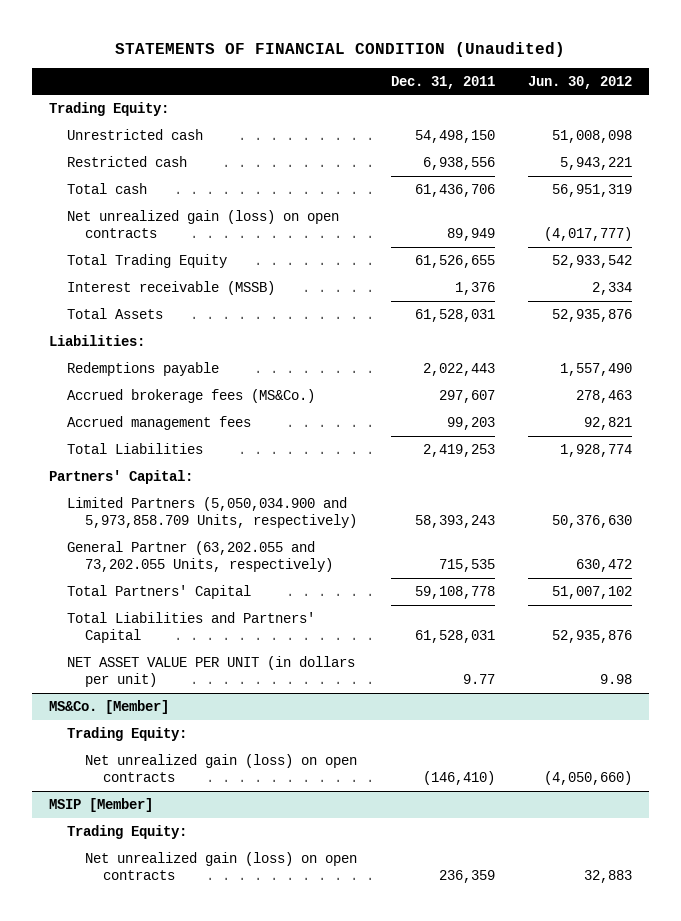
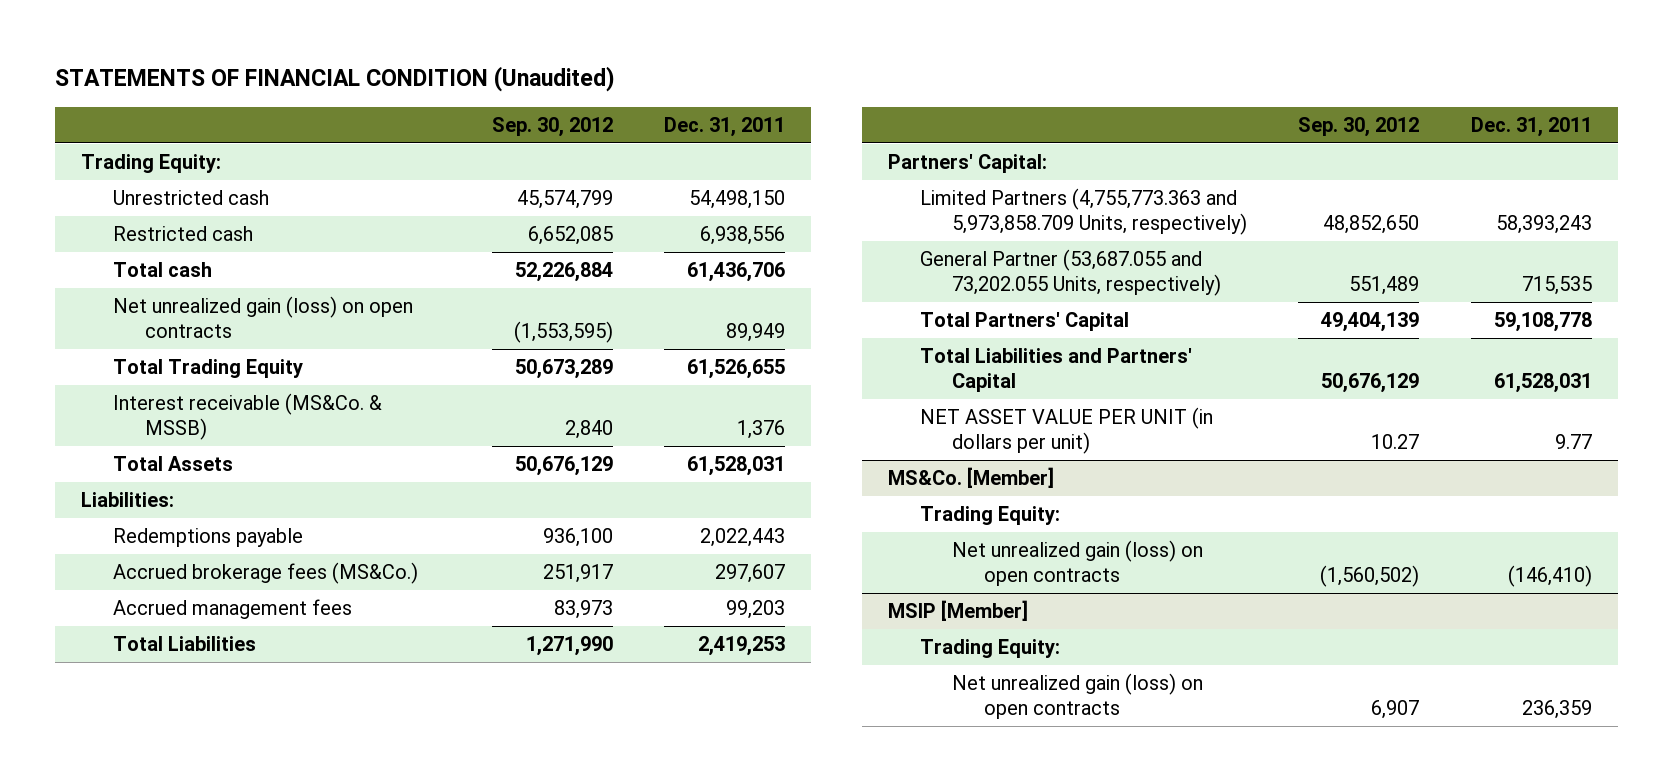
- | Dec. 31, 2011 | Jun. 30, 2012
+ | Sep. 30, 2012 | Dec. 31, 2011
- Interest receivable (MSSB) | 1,376 | 2,334
+ Interest receivable (MS&Co. & MSSB) | 2,840 | 1,376
- Limited Partners (5,050,034.900 and 5,973,858.709 Units, respectively) | 58,393,243 | 50,376,630
- General Partner (63,202.055 and 73,202.055 Units, respectively) | 715,535 | 630,472
+ Limited Partners (4,755,773.363 and 5,973,858.709 Units, respectively) | 48,852,650 | 58,393,243
+ General Partner (53,687.055 and 73,202.055 Units, respectively) | 551,489 | 715,535

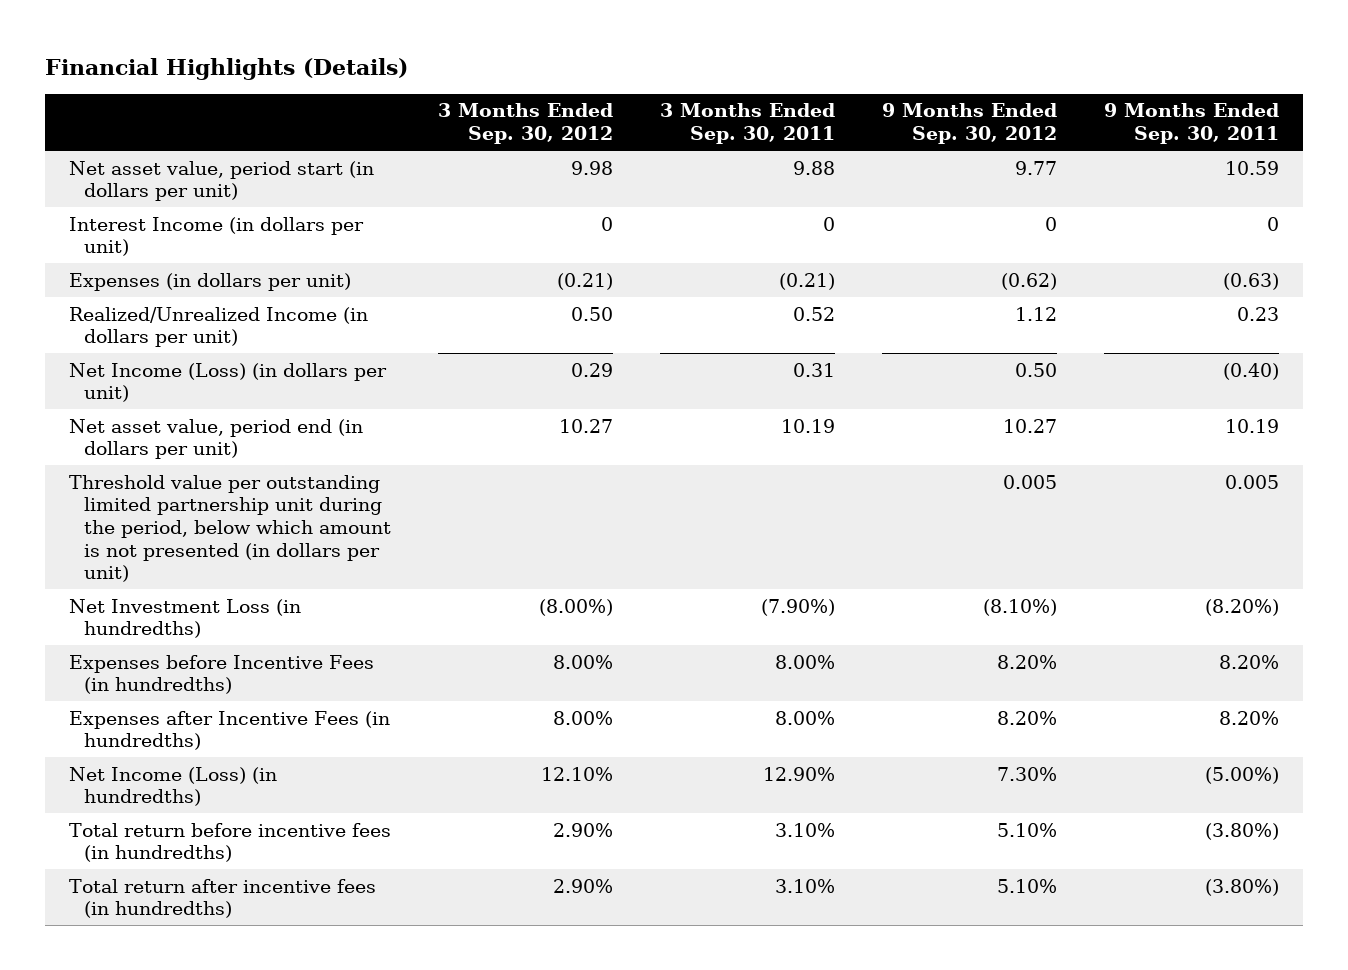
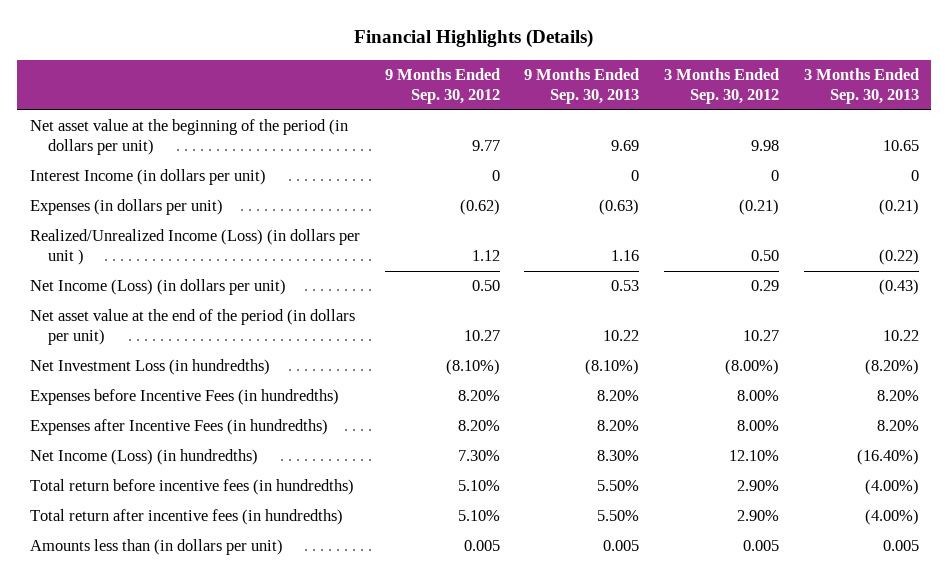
- | 3 Months Ended Sep. 30, 2012 | 3 Months Ended Sep. 30, 2011 | 9 Months Ended Sep. 30, 2012 | 9 Months Ended Sep. 30, 2011
+ | 9 Months Ended Sep. 30, 2012 | 9 Months Ended Sep. 30, 2013 | 3 Months Ended Sep. 30, 2012 | 3 Months Ended Sep. 30, 2013
- Net asset value, period start (in dollars per unit) | 9.98 | 9.88 | 9.77 | 10.59
+ Net asset value at the beginning of the period (in dollars per unit) | 9.77 | 9.69 | 9.98 | 10.65
- Realized/Unrealized Income (in dollars per unit) | 0.50 | 0.52 | 1.12 | 0.23
+ Realized/Unrealized Income (Loss) (in dollars per unit ) | 1.12 | 1.16 | 0.50 | (0.22)
- Net asset value, period end (in dollars per unit) | 10.27 | 10.19 | 10.27 | 10.19
- Threshold value per outstanding limited partnership unit during the period, below which amount is not presented (in dollars per unit) | | | 0.005 | 0.005
+ Net asset value at the end of the period (in dollars per unit) | 10.27 | 10.22 | 10.27 | 10.22
+ Amounts less than (in dollars per unit) | 0.005 | 0.005 | 0.005 | 0.005

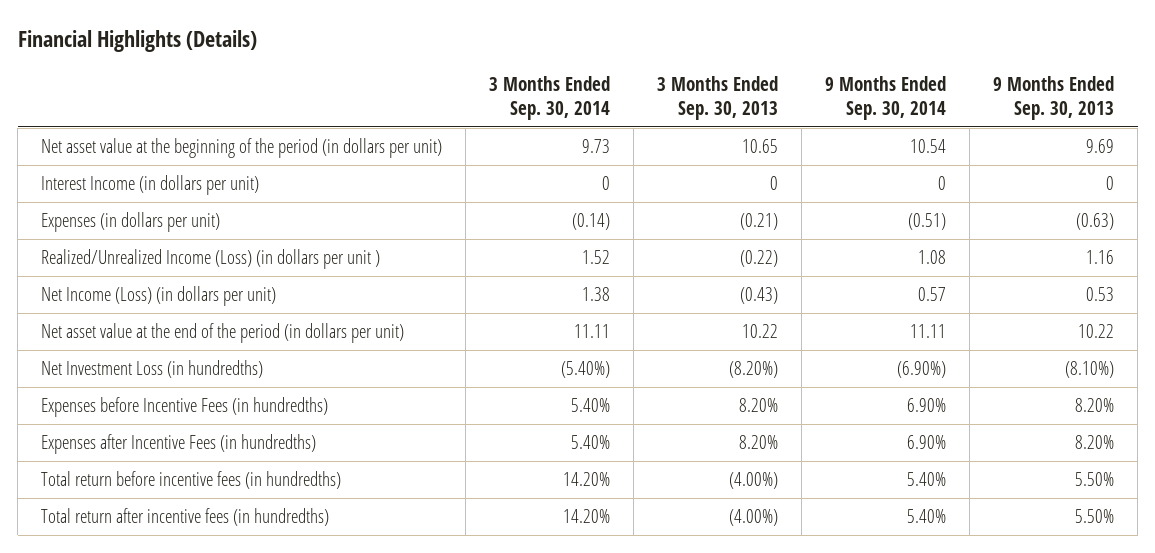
- | 9 Months Ended Sep. 30, 2012 | 9 Months Ended Sep. 30, 2013 | 3 Months Ended Sep. 30, 2012 | 3 Months Ended Sep. 30, 2013
+ | 3 Months Ended Sep. 30, 2014 | 3 Months Ended Sep. 30, 2013 | 9 Months Ended Sep. 30, 2014 | 9 Months Ended Sep. 30, 2013
- Net Income (Loss) (in hundredths) | 7.30% | 8.30% | 12.10% | (16.40%)
- Amounts less than (in dollars per unit) | 0.005 | 0.005 | 0.005 | 0.005

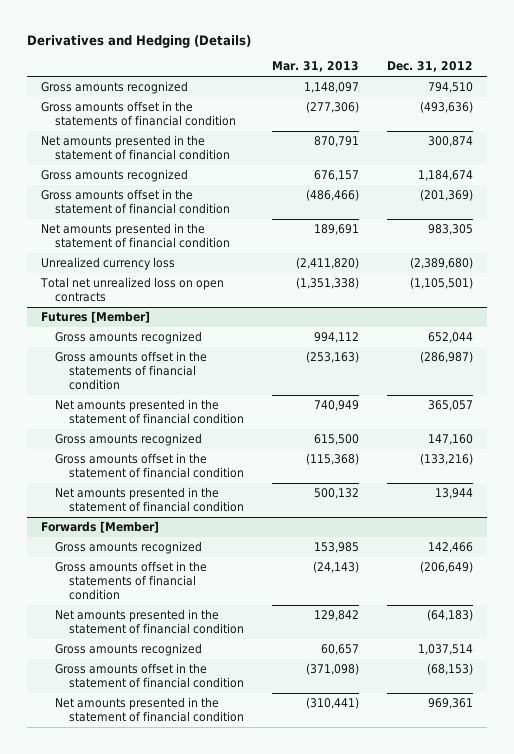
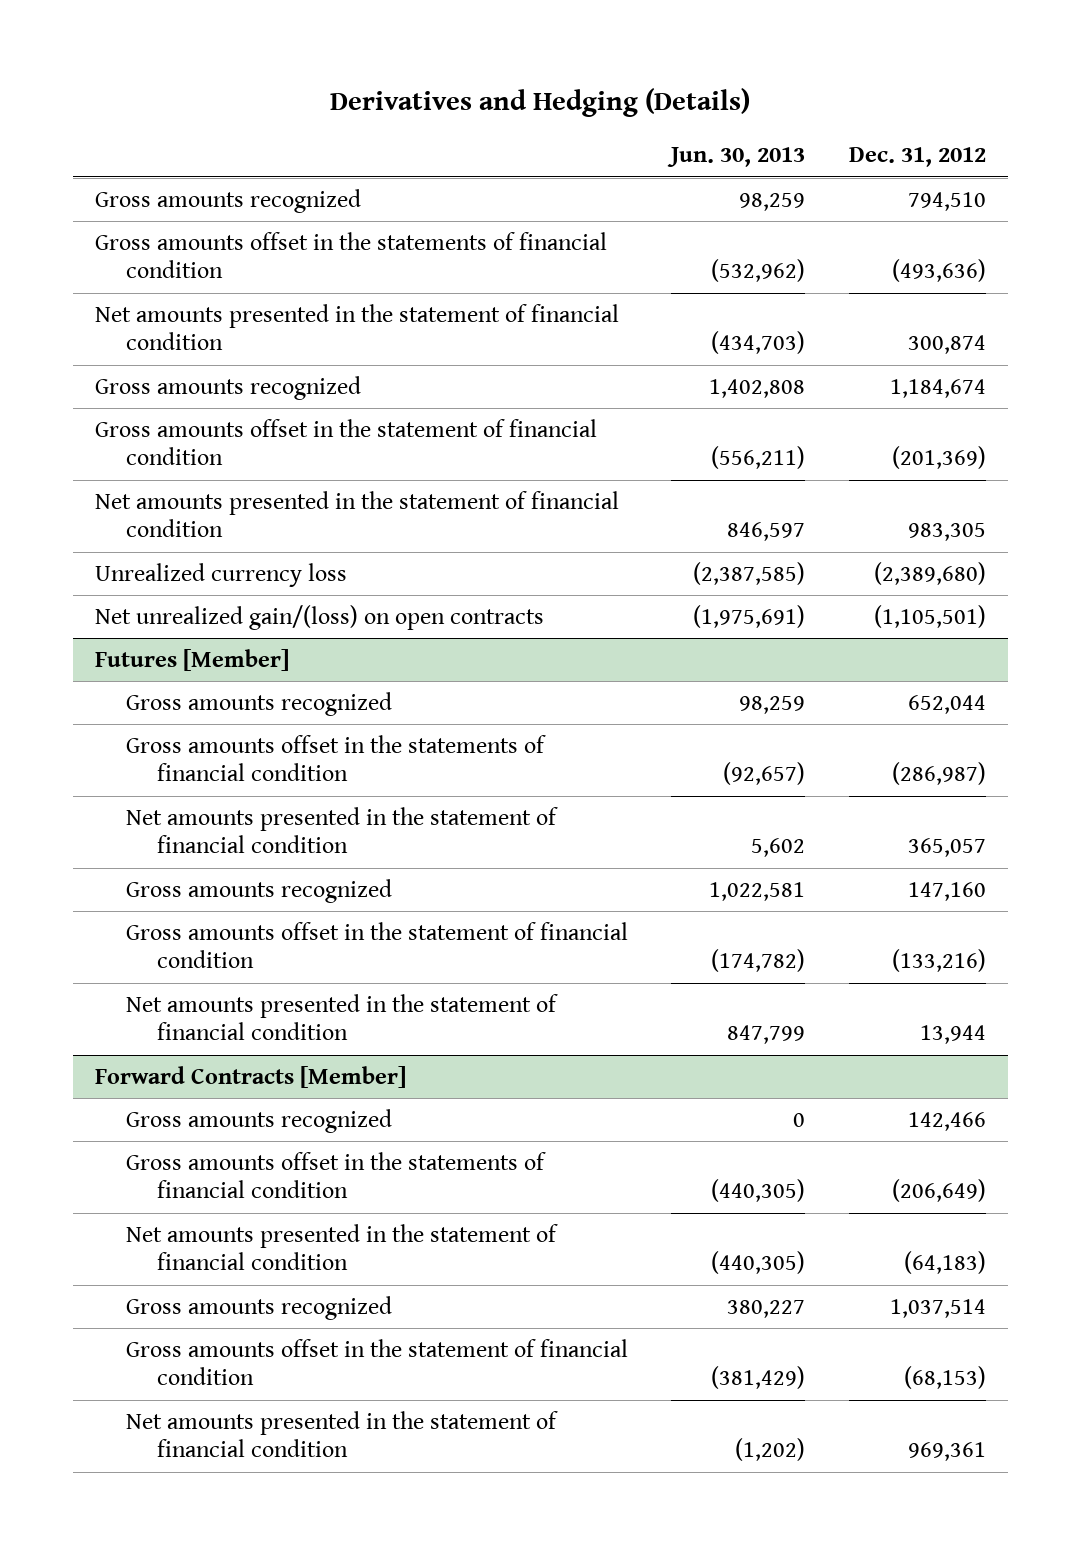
- | Mar. 31, 2013 | Dec. 31, 2012
+ | Jun. 30, 2013 | Dec. 31, 2012
- Total net unrealized loss on open contracts | (1,351,338) | (1,105,501)
+ Net unrealized gain/(loss) on open contracts | (1,975,691) | (1,105,501)
- Forwards [Member]
+ Forward Contracts [Member]

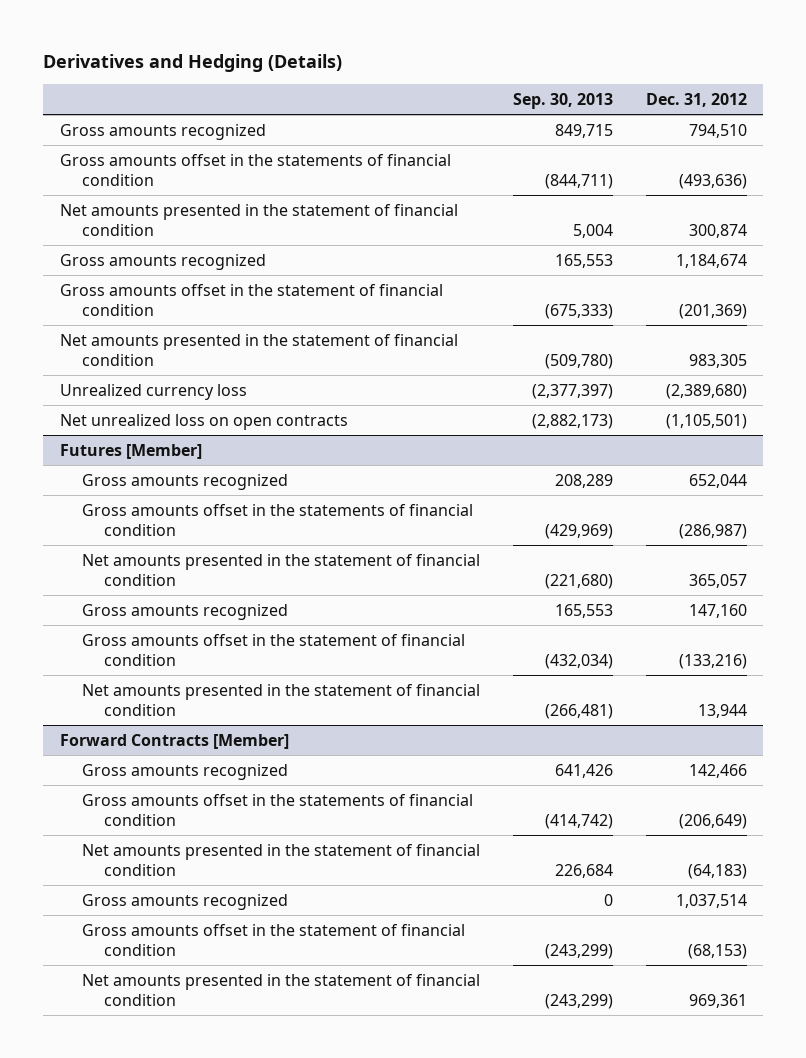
- | Jun. 30, 2013 | Dec. 31, 2012
+ | Sep. 30, 2013 | Dec. 31, 2012
- Net unrealized gain/(loss) on open contracts | (1,975,691) | (1,105,501)
+ Net unrealized loss on open contracts | (2,882,173) | (1,105,501)

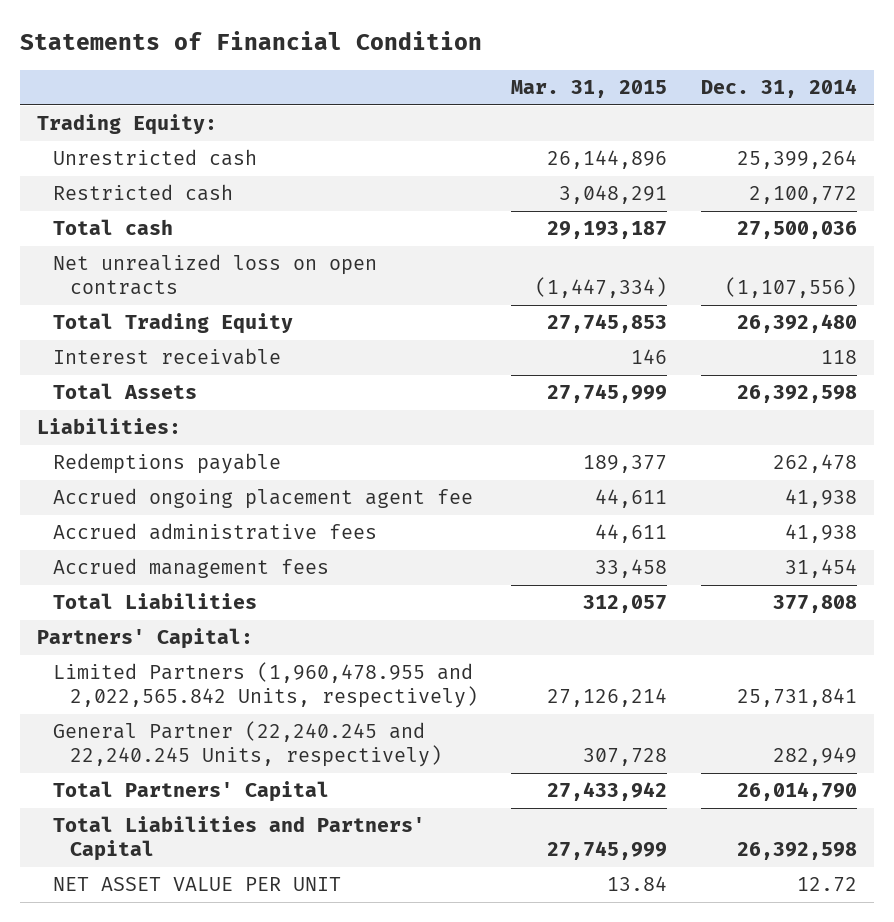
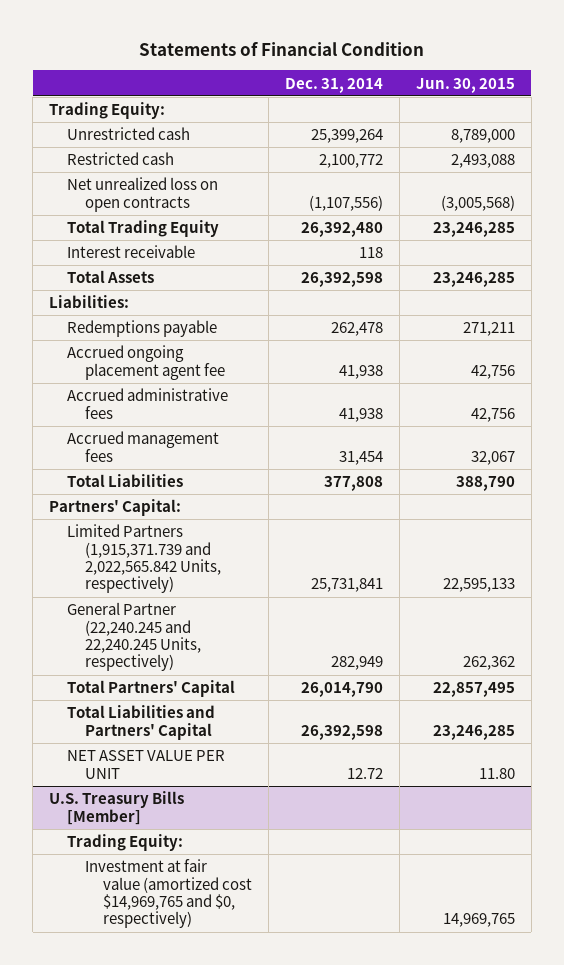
- | Mar. 31, 2015 | Dec. 31, 2014
+ | Dec. 31, 2014 | Jun. 30, 2015
- Total cash | 29,193,187 | 27,500,036
- Limited Partners (1,960,478.955 and 2,022,565.842 Units, respectively) | 27,126,214 | 25,731,841
+ Limited Partners (1,915,371.739 and 2,022,565.842 Units, respectively) | 25,731,841 | 22,595,133
+ U.S. Treasury Bills [Member]
+ Trading Equity:
+ Investment at fair value (amortized cost $14,969,765 and $0, respectively) | | 14,969,765

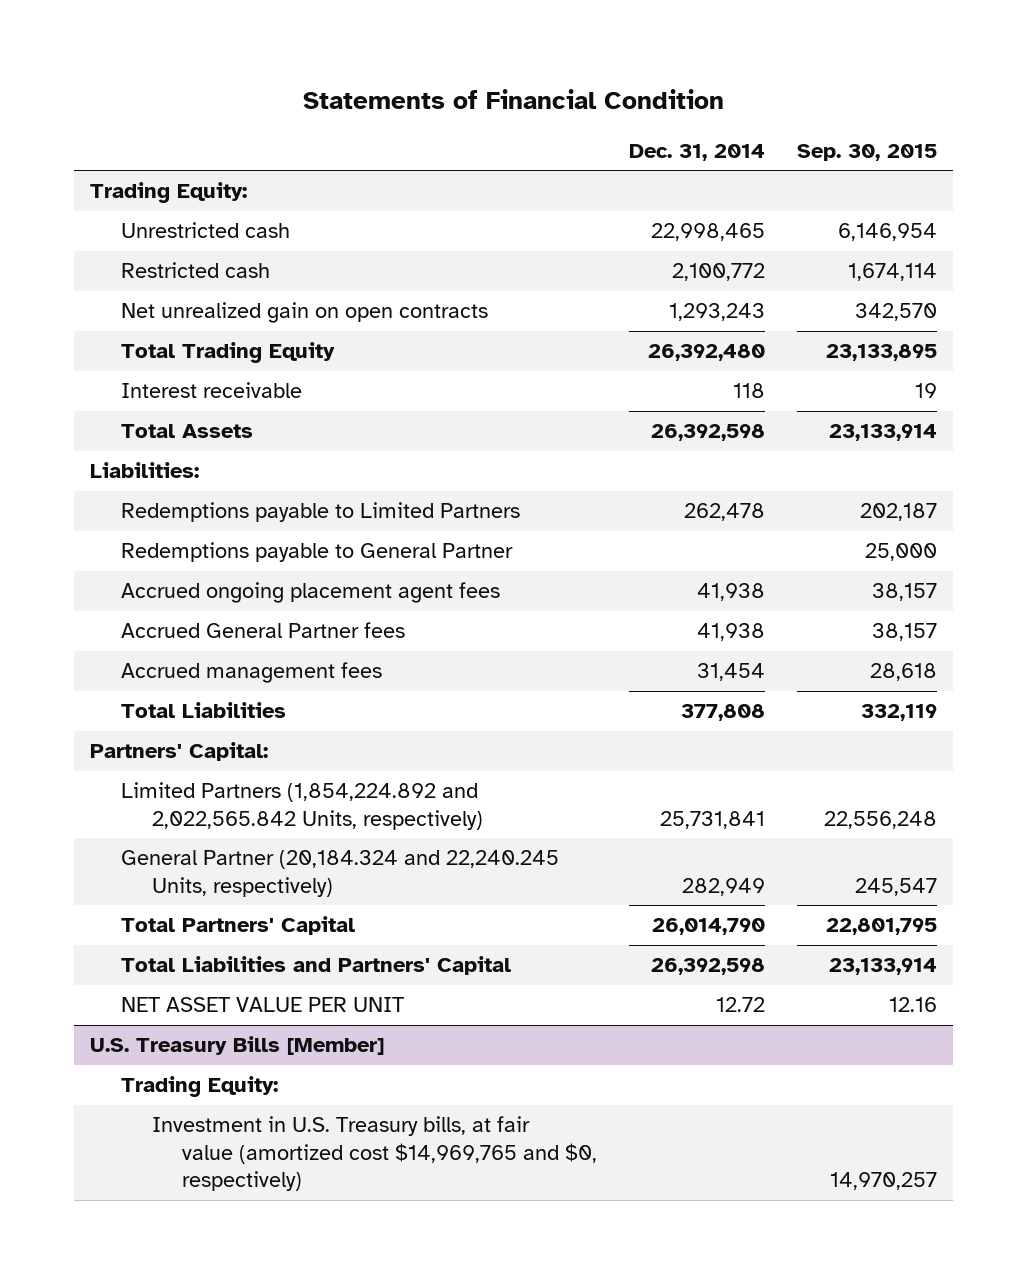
- | Dec. 31, 2014 | Jun. 30, 2015
+ | Dec. 31, 2014 | Sep. 30, 2015
- Unrestricted cash | 25,399,264 | 8,789,000
+ Unrestricted cash | 22,998,465 | 6,146,954
- Net unrealized loss on open contracts | (1,107,556) | (3,005,568)
+ Net unrealized gain on open contracts | 1,293,243 | 342,570
- Redemptions payable | 262,478 | 271,211
- Accrued ongoing placement agent fee | 41,938 | 42,756
- Accrued administrative fees | 41,938 | 42,756
+ Redemptions payable to Limited Partners | 262,478 | 202,187
+ Redemptions payable to General Partner | | 25,000
+ Accrued ongoing placement agent fees | 41,938 | 38,157
+ Accrued General Partner fees | 41,938 | 38,157
- Limited Partners (1,915,371.739 and 2,022,565.842 Units, respectively) | 25,731,841 | 22,595,133
- General Partner (22,240.245 and 22,240.245 Units, respectively) | 282,949 | 262,362
+ Limited Partners (1,854,224.892 and 2,022,565.842 Units, respectively) | 25,731,841 | 22,556,248
+ General Partner (20,184.324 and 22,240.245 Units, respectively) | 282,949 | 245,547
@ U.S. Treasury Bills [Member]
- Investment at fair value (amortized cost $14,969,765 and $0, respectively) | | 14,969,765
+ Investment in U.S. Treasury bills, at fair value (amortized cost $14,969,765 and $0, respectively) | | 14,970,257

